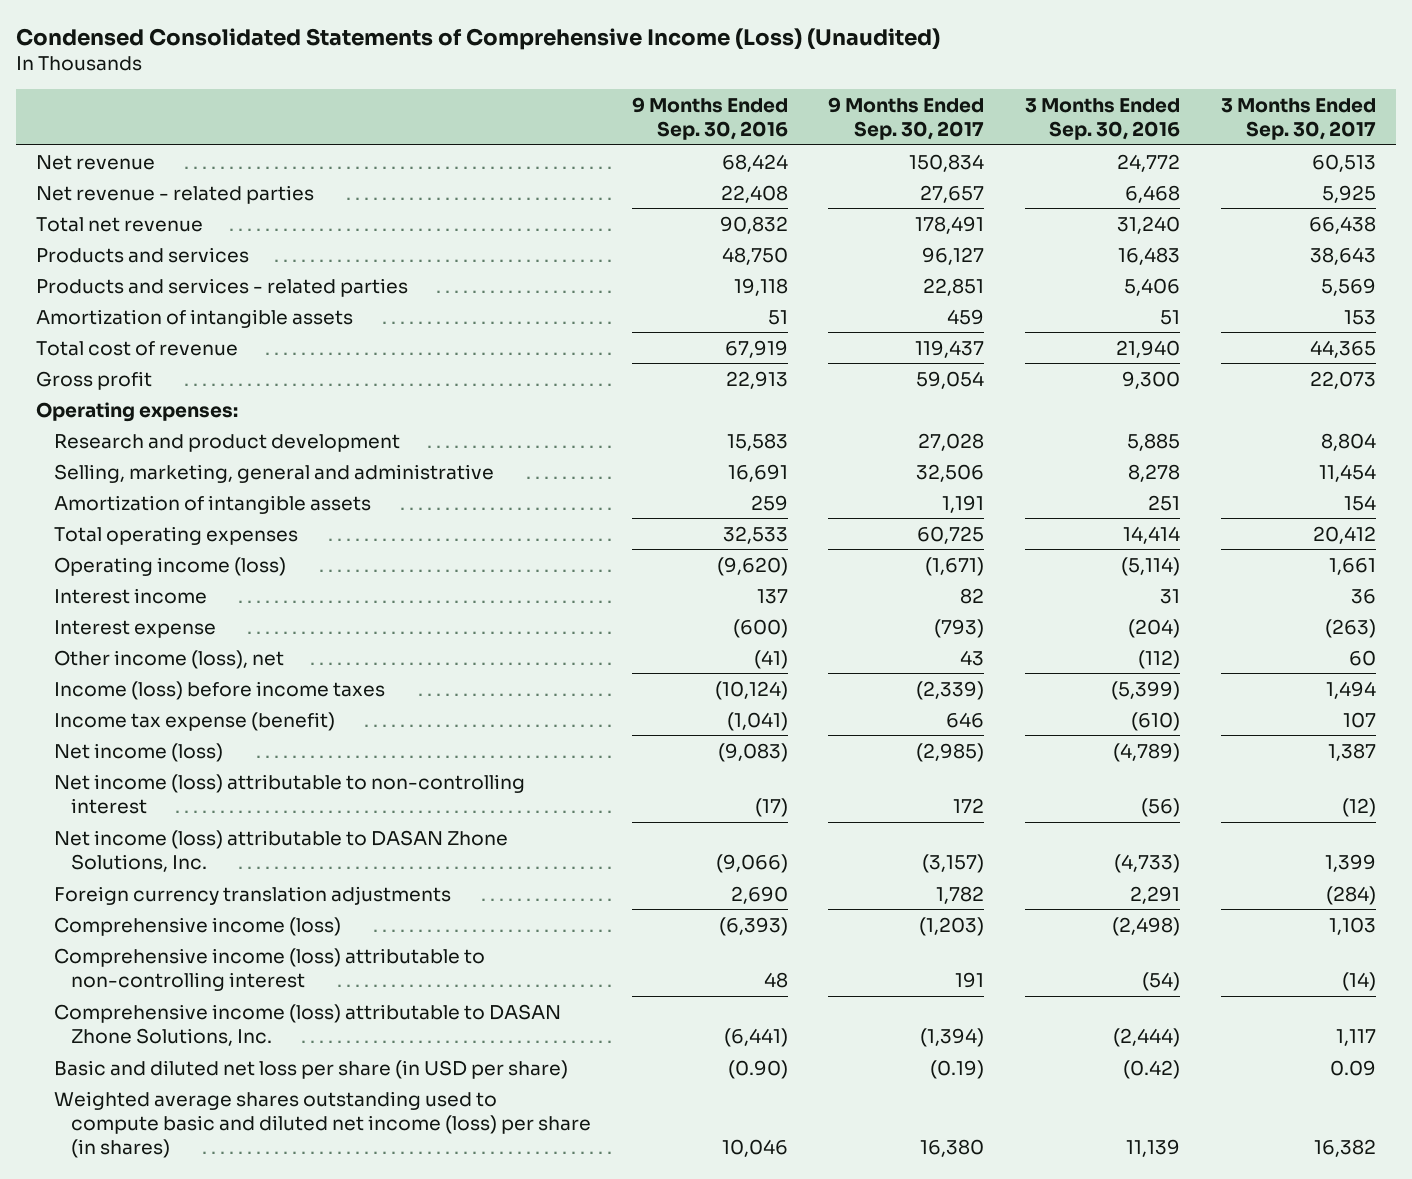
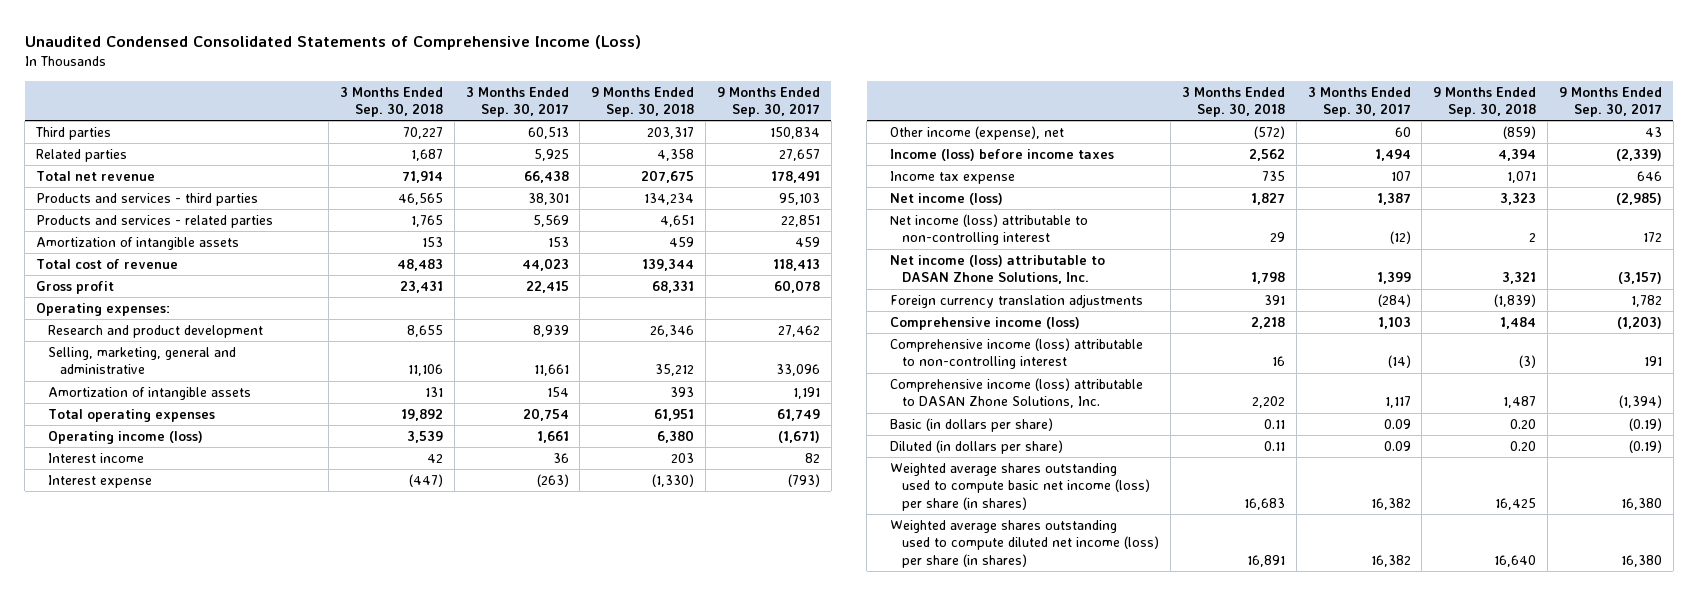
- Condensed Consolidated Statements of Comprehensive Income (Loss) (Unaudited)
+ Unaudited Condensed Consolidated Statements of Comprehensive Income (Loss)
- | 9 Months Ended Sep. 30, 2016 | 9 Months Ended Sep. 30, 2017 | 3 Months Ended Sep. 30, 2016 | 3 Months Ended Sep. 30, 2017
+ | 3 Months Ended Sep. 30, 2018 | 3 Months Ended Sep. 30, 2017 | 9 Months Ended Sep. 30, 2018 | 9 Months Ended Sep. 30, 2017
- Net revenue | 68,424 | 150,834 | 24,772 | 60,513
- Net revenue - related parties | 22,408 | 27,657 | 6,468 | 5,925
+ Third parties | 70,227 | 60,513 | 203,317 | 150,834
+ Related parties | 1,687 | 5,925 | 4,358 | 27,657
- Products and services | 48,750 | 96,127 | 16,483 | 38,643
+ Products and services - third parties | 46,565 | 38,301 | 134,234 | 95,103
- Total cost of revenue | 67,919 | 119,437 | 21,940 | 44,365
- Gross profit | 22,913 | 59,054 | 9,300 | 22,073
+ Total cost of revenue | 48,483 | 44,023 | 139,344 | 118,413
+ Gross profit | 23,431 | 22,415 | 68,331 | 60,078
- Research and product development | 15,583 | 27,028 | 5,885 | 8,804
- Selling, marketing, general and administrative | 16,691 | 32,506 | 8,278 | 11,454
+ Research and product development | 8,655 | 8,939 | 26,346 | 27,462
+ Selling, marketing, general and administrative | 11,106 | 11,661 | 35,212 | 33,096
- Total operating expenses | 32,533 | 60,725 | 14,414 | 20,412
+ Total operating expenses | 19,892 | 20,754 | 61,951 | 61,749
- Other income (loss), net | (41) | 43 | (112) | 60
+ Other income (expense), net | (572) | 60 | (859) | 43
- Income tax expense (benefit) | (1,041) | 646 | (610) | 107
+ Income tax expense | 735 | 107 | 1,071 | 646
- Basic and diluted net loss per share (in USD per share) | (0.90) | (0.19) | (0.42) | 0.09
- Weighted average shares outstanding used to compute basic and diluted net income (loss) per share (in shares) | 10,046 | 16,380 | 11,139 | 16,382
+ Basic (in dollars per share) | 0.11 | 0.09 | 0.20 | (0.19)
+ Diluted (in dollars per share) | 0.11 | 0.09 | 0.20 | (0.19)
+ Weighted average shares outstanding used to compute basic net income (loss) per share (in shares) | 16,683 | 16,382 | 16,425 | 16,380
+ Weighted average shares outstanding used to compute diluted net income (loss) per share (in shares) | 16,891 | 16,382 | 16,640 | 16,380

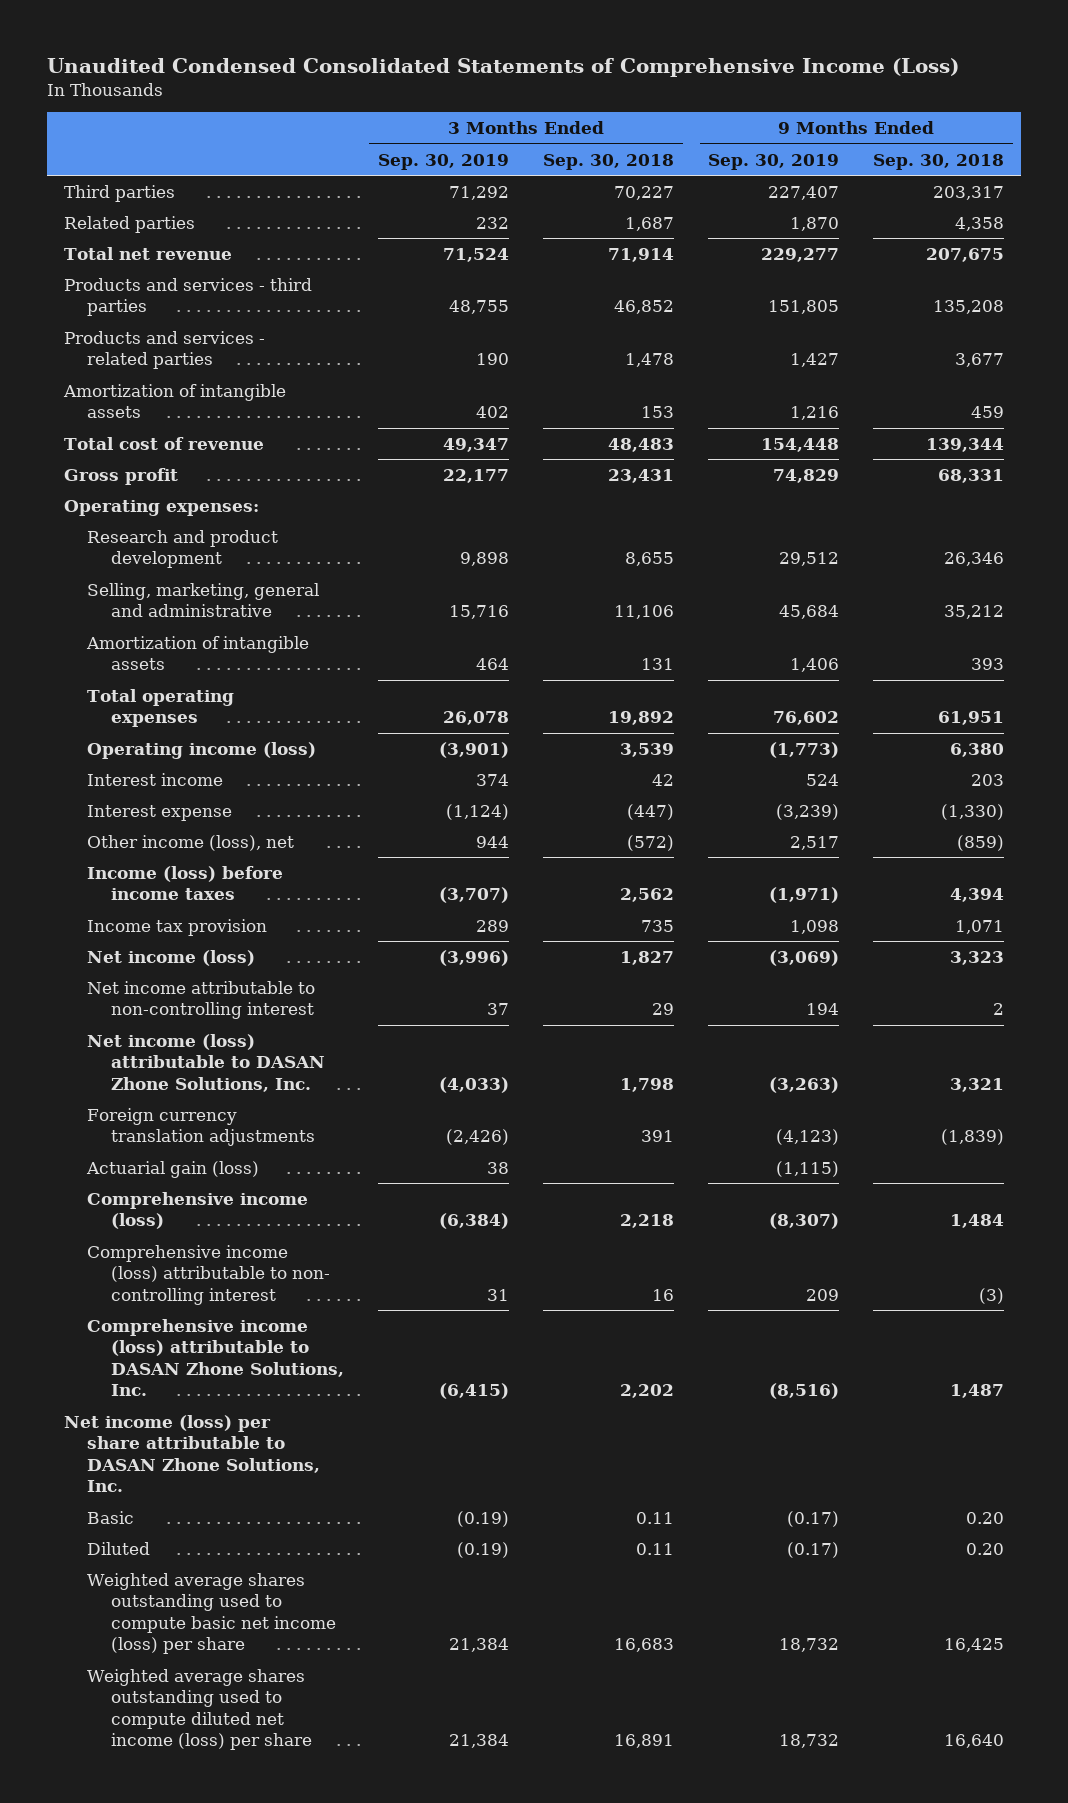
- | 3 Months Ended Sep. 30, 2018 | 3 Months Ended Sep. 30, 2017 | 9 Months Ended Sep. 30, 2018 | 9 Months Ended Sep. 30, 2017
+ | 3 Months Ended Sep. 30, 2019 | 3 Months Ended Sep. 30, 2018 | 9 Months Ended Sep. 30, 2019 | 9 Months Ended Sep. 30, 2018
- Products and services - third parties | 46,565 | 38,301 | 134,234 | 95,103
- Products and services - related parties | 1,765 | 5,569 | 4,651 | 22,851
+ Products and services - third parties | 48,755 | 46,852 | 151,805 | 135,208
+ Products and services - related parties | 190 | 1,478 | 1,427 | 3,677
- Other income (expense), net | (572) | 60 | (859) | 43
+ Other income (loss), net | 944 | (572) | 2,517 | (859)
- Income tax expense | 735 | 107 | 1,071 | 646
+ Income tax provision | 289 | 735 | 1,098 | 1,071
- Net income (loss) attributable to non-controlling interest | 29 | (12) | 2 | 172
+ Net income attributable to non-controlling interest | 37 | 29 | 194 | 2
+ Actuarial gain (loss) | 38 | | (1,115) |
- Comprehensive income (loss) attributable to non-controlling interest | 16 | (14) | (3) | 191
+ Comprehensive income (loss) attributable to non- controlling interest | 31 | 16 | 209 | (3)
- Basic (in dollars per share) | 0.11 | 0.09 | 0.20 | (0.19)
- Diluted (in dollars per share) | 0.11 | 0.09 | 0.20 | (0.19)
- Weighted average shares outstanding used to compute basic net income (loss) per share (in shares) | 16,683 | 16,382 | 16,425 | 16,380
- Weighted average shares outstanding used to compute diluted net income (loss) per share (in shares) | 16,891 | 16,382 | 16,640 | 16,380
+ Net income (loss) per share attributable to DASAN Zhone Solutions, Inc.
+ Basic | (0.19) | 0.11 | (0.17) | 0.20
+ Diluted | (0.19) | 0.11 | (0.17) | 0.20
+ Weighted average shares outstanding used to compute basic net income (loss) per share | 21,384 | 16,683 | 18,732 | 16,425
+ Weighted average shares outstanding used to compute diluted net income (loss) per share | 21,384 | 16,891 | 18,732 | 16,640

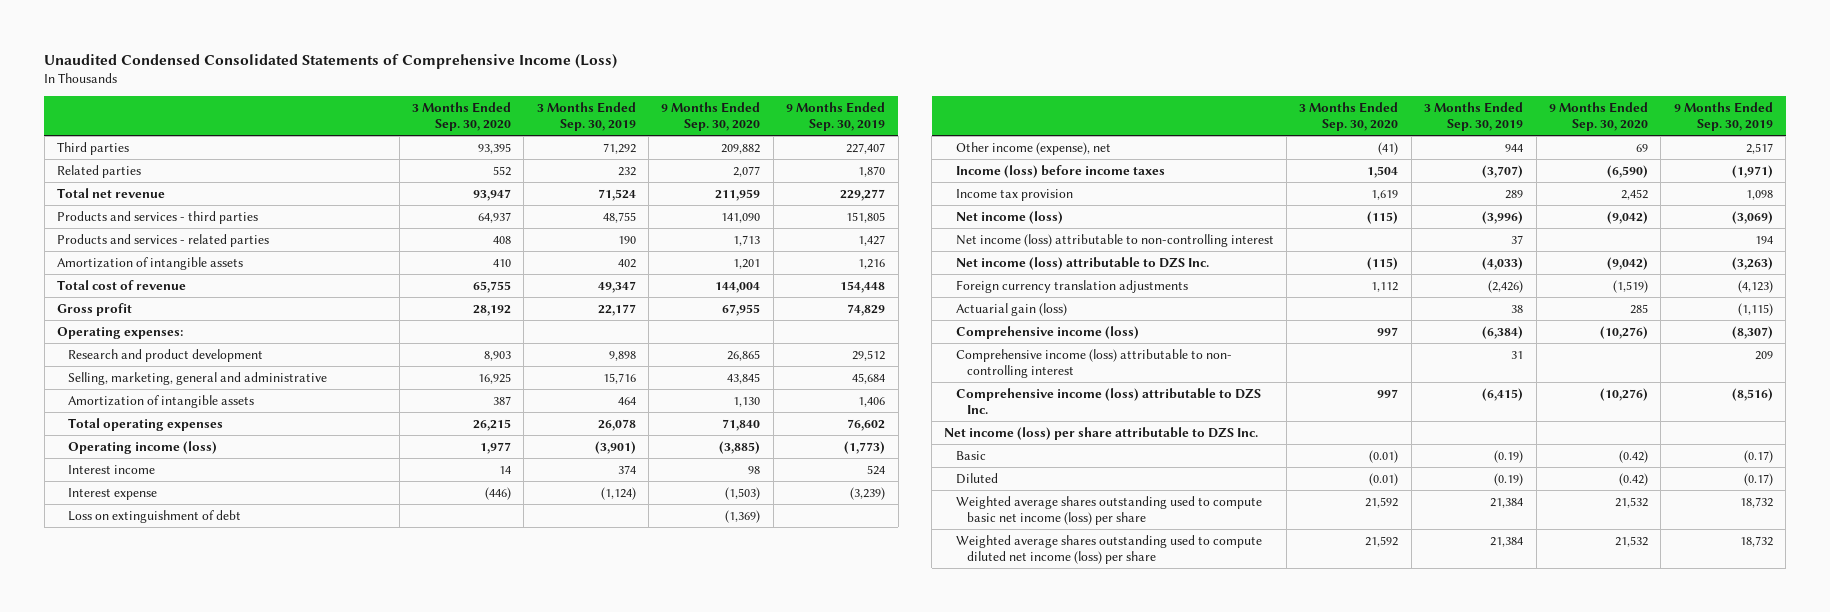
- | 3 Months Ended Sep. 30, 2019 | 3 Months Ended Sep. 30, 2018 | 9 Months Ended Sep. 30, 2019 | 9 Months Ended Sep. 30, 2018
+ | 3 Months Ended Sep. 30, 2020 | 3 Months Ended Sep. 30, 2019 | 9 Months Ended Sep. 30, 2020 | 9 Months Ended Sep. 30, 2019
- Other income (loss), net | 944 | (572) | 2,517 | (859)
+ Loss on extinguishment of debt | | | (1,369) |
+ Other income (expense), net | (41) | 944 | 69 | 2,517
- Net income attributable to non-controlling interest | 37 | 29 | 194 | 2
- Net income (loss) attributable to DASAN Zhone Solutions, Inc. | (4,033) | 1,798 | (3,263) | 3,321
+ Net income (loss) attributable to non-controlling interest | | 37 | | 194
+ Net income (loss) attributable to DZS Inc. | (115) | (4,033) | (9,042) | (3,263)
- Comprehensive income (loss) attributable to DASAN Zhone Solutions, Inc. | (6,415) | 2,202 | (8,516) | 1,487
- Net income (loss) per share attributable to DASAN Zhone Solutions, Inc.
+ Comprehensive income (loss) attributable to DZS Inc. | 997 | (6,415) | (10,276) | (8,516)
+ Net income (loss) per share attributable to DZS Inc.

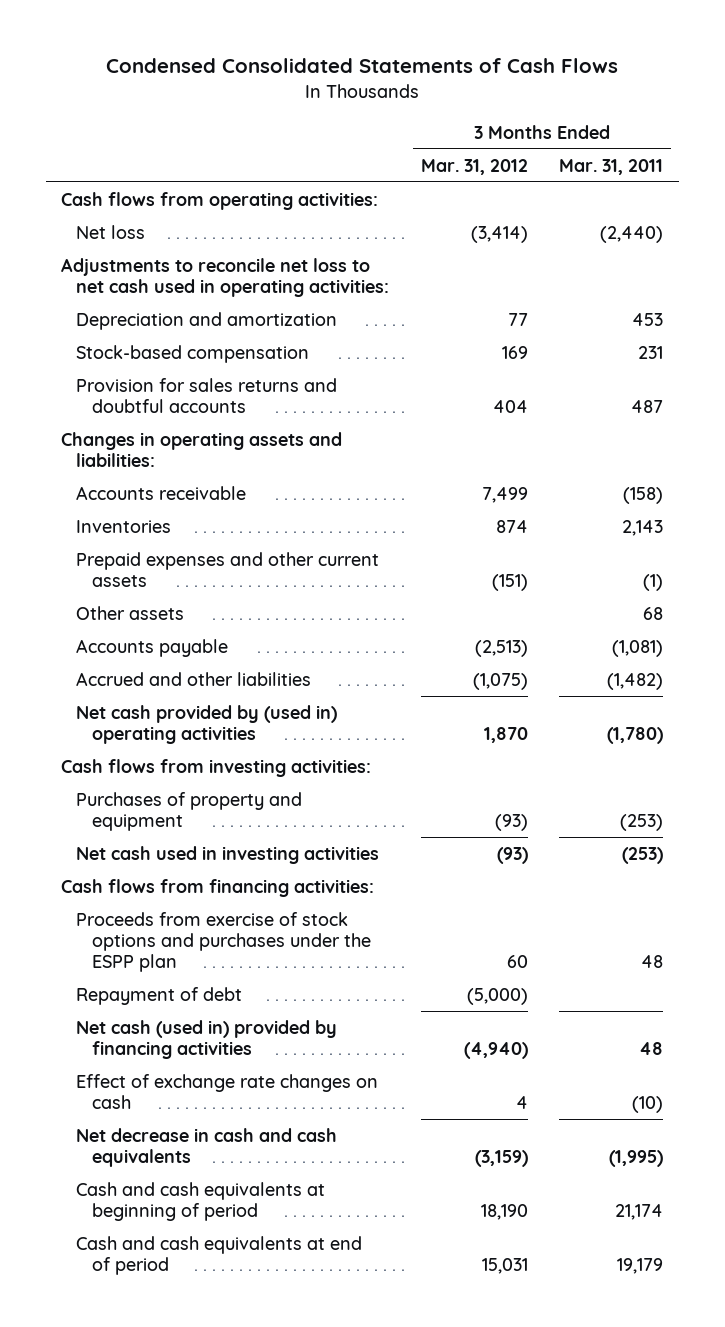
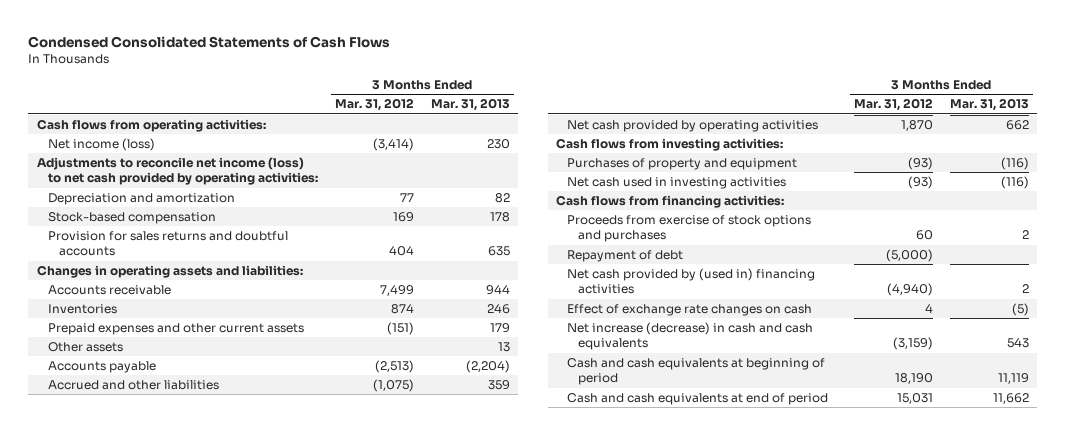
- | 3 Months Ended Mar. 31, 2012 | 3 Months Ended Mar. 31, 2011
+ | 3 Months Ended Mar. 31, 2012 | 3 Months Ended Mar. 31, 2013
- Net loss | (3,414) | (2,440)
- Adjustments to reconcile net loss to net cash used in operating activities:
+ Net income (loss) | (3,414) | 230
+ Adjustments to reconcile net income (loss) to net cash provided by operating activities:
- Net cash provided by (used in) operating activities | 1,870 | (1,780)
+ Net cash provided by operating activities | 1,870 | 662
- Proceeds from exercise of stock options and purchases under the ESPP plan | 60 | 48
+ Proceeds from exercise of stock options and purchases | 60 | 2
- Net cash (used in) provided by financing activities | (4,940) | 48
+ Net cash provided by (used in) financing activities | (4,940) | 2
- Net decrease in cash and cash equivalents | (3,159) | (1,995)
+ Net increase (decrease) in cash and cash equivalents | (3,159) | 543

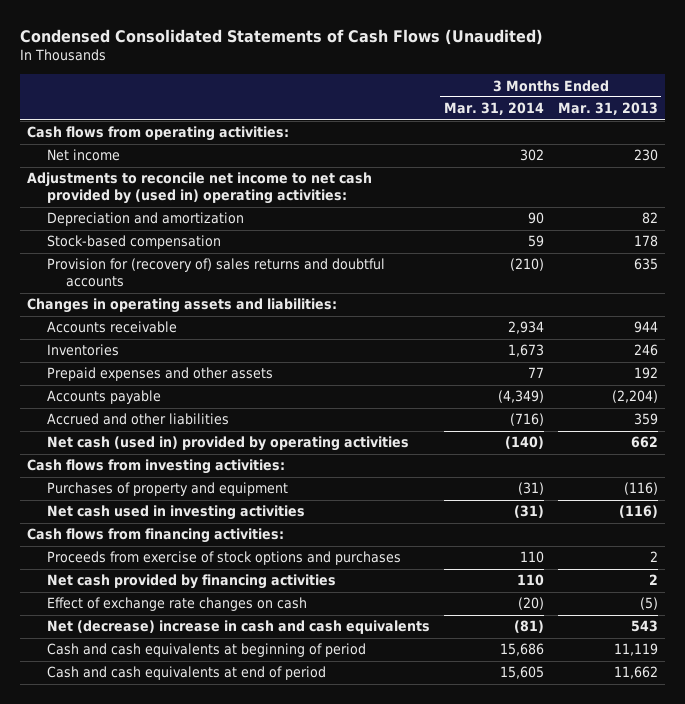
- Condensed Consolidated Statements of Cash Flows
+ Condensed Consolidated Statements of Cash Flows (Unaudited)
- | 3 Months Ended Mar. 31, 2012 | 3 Months Ended Mar. 31, 2013
+ | 3 Months Ended Mar. 31, 2014 | 3 Months Ended Mar. 31, 2013
- Net income (loss) | (3,414) | 230
- Adjustments to reconcile net income (loss) to net cash provided by operating activities:
+ Net income | 302 | 230
+ Adjustments to reconcile net income to net cash provided by (used in) operating activities:
- Provision for sales returns and doubtful accounts | 404 | 635
+ Provision for (recovery of) sales returns and doubtful accounts | (210) | 635
- Prepaid expenses and other current assets | (151) | 179
- Other assets | | 13
+ Prepaid expenses and other assets | 77 | 192
- Net cash provided by operating activities | 1,870 | 662
+ Net cash (used in) provided by operating activities | (140) | 662
- Repayment of debt | (5,000) |
- Net cash provided by (used in) financing activities | (4,940) | 2
+ Net cash provided by financing activities | 110 | 2
- Net increase (decrease) in cash and cash equivalents | (3,159) | 543
+ Net (decrease) increase in cash and cash equivalents | (81) | 543

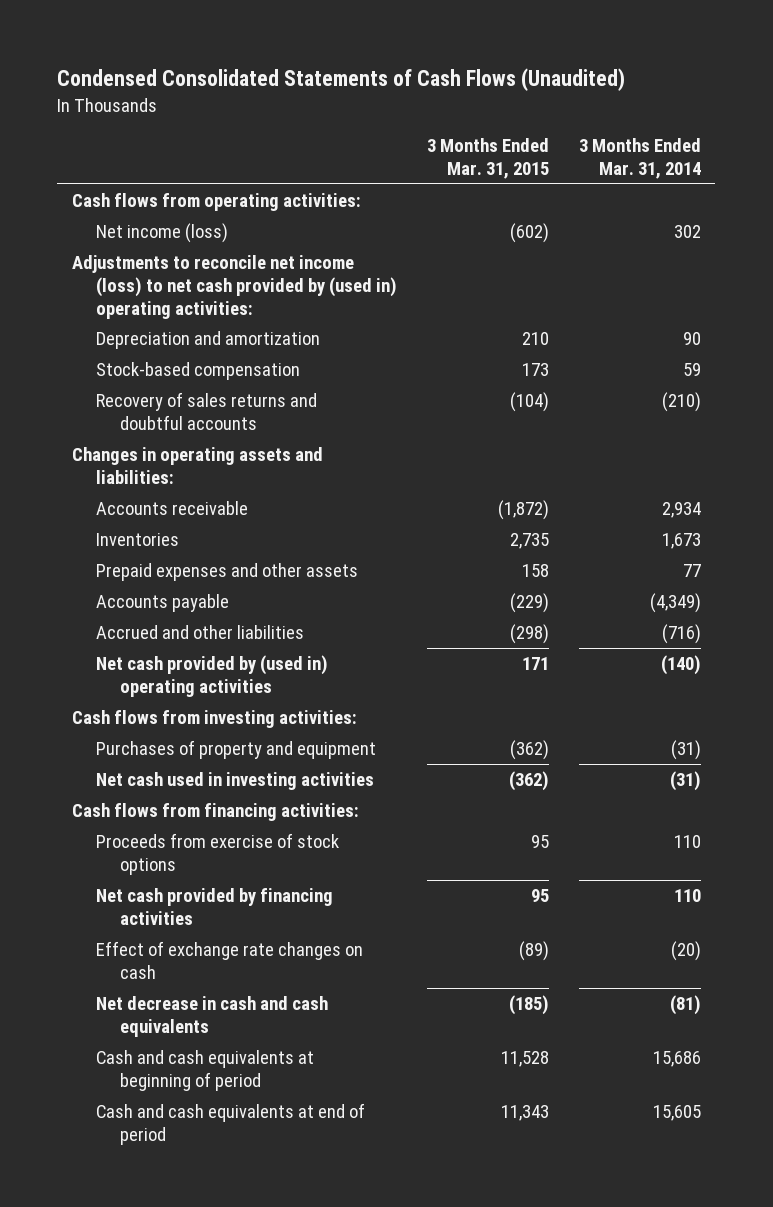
- | 3 Months Ended Mar. 31, 2014 | 3 Months Ended Mar. 31, 2013
+ | 3 Months Ended Mar. 31, 2015 | 3 Months Ended Mar. 31, 2014
- Net income | 302 | 230
- Adjustments to reconcile net income to net cash provided by (used in) operating activities:
+ Net income (loss) | (602) | 302
+ Adjustments to reconcile net income (loss) to net cash provided by (used in) operating activities:
- Provision for (recovery of) sales returns and doubtful accounts | (210) | 635
+ Recovery of sales returns and doubtful accounts | (104) | (210)
- Net cash (used in) provided by operating activities | (140) | 662
+ Net cash provided by (used in) operating activities | 171 | (140)
- Proceeds from exercise of stock options and purchases | 110 | 2
+ Proceeds from exercise of stock options | 95 | 110
- Net (decrease) increase in cash and cash equivalents | (81) | 543
+ Net decrease in cash and cash equivalents | (185) | (81)

